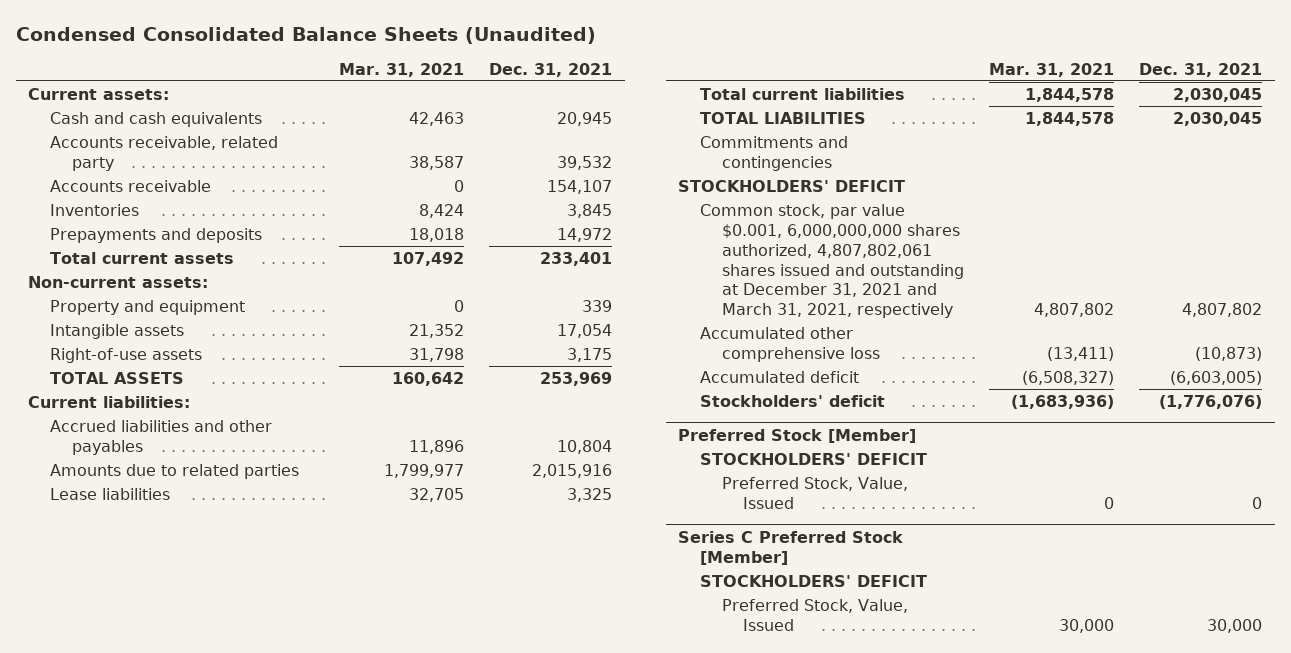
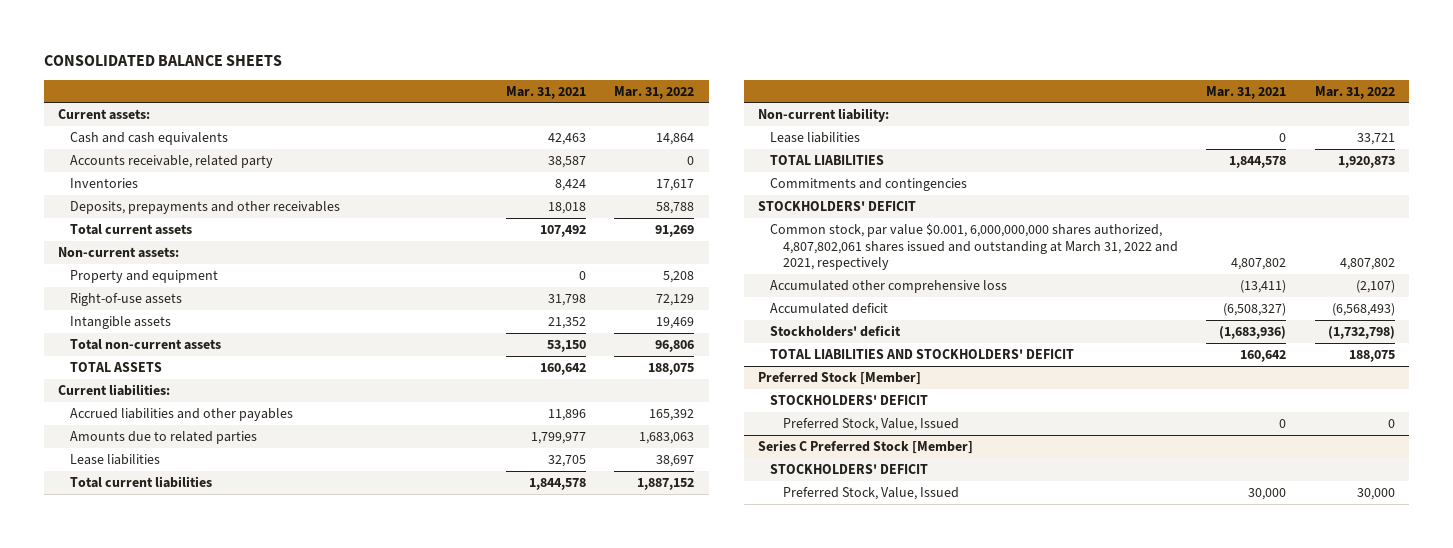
- Condensed Consolidated Balance Sheets (Unaudited)
+ CONSOLIDATED BALANCE SHEETS
- | Mar. 31, 2021 | Dec. 31, 2021
+ | Mar. 31, 2021 | Mar. 31, 2022
- Accounts receivable | 0 | 154,107
- Prepayments and deposits | 18,018 | 14,972
+ Deposits, prepayments and other receivables | 18,018 | 58,788
moved down: Intangible assets | 21,352 | 19,469
+ Total non-current assets | 53,150 | 96,806
+ Non-current liability:
+ Lease liabilities | 0 | 33,721
- Common stock, par value $0.001, 6,000,000,000 shares authorized, 4,807,802,061 shares issued and outstanding at December 31, 2021 and March 31, 2021, respectively | 4,807,802 | 4,807,802
+ Common stock, par value $0.001, 6,000,000,000 shares authorized, 4,807,802,061 shares issued and outstanding at March 31, 2022 and 2021, respectively | 4,807,802 | 4,807,802
+ TOTAL LIABILITIES AND STOCKHOLDERS' DEFICIT | 160,642 | 188,075

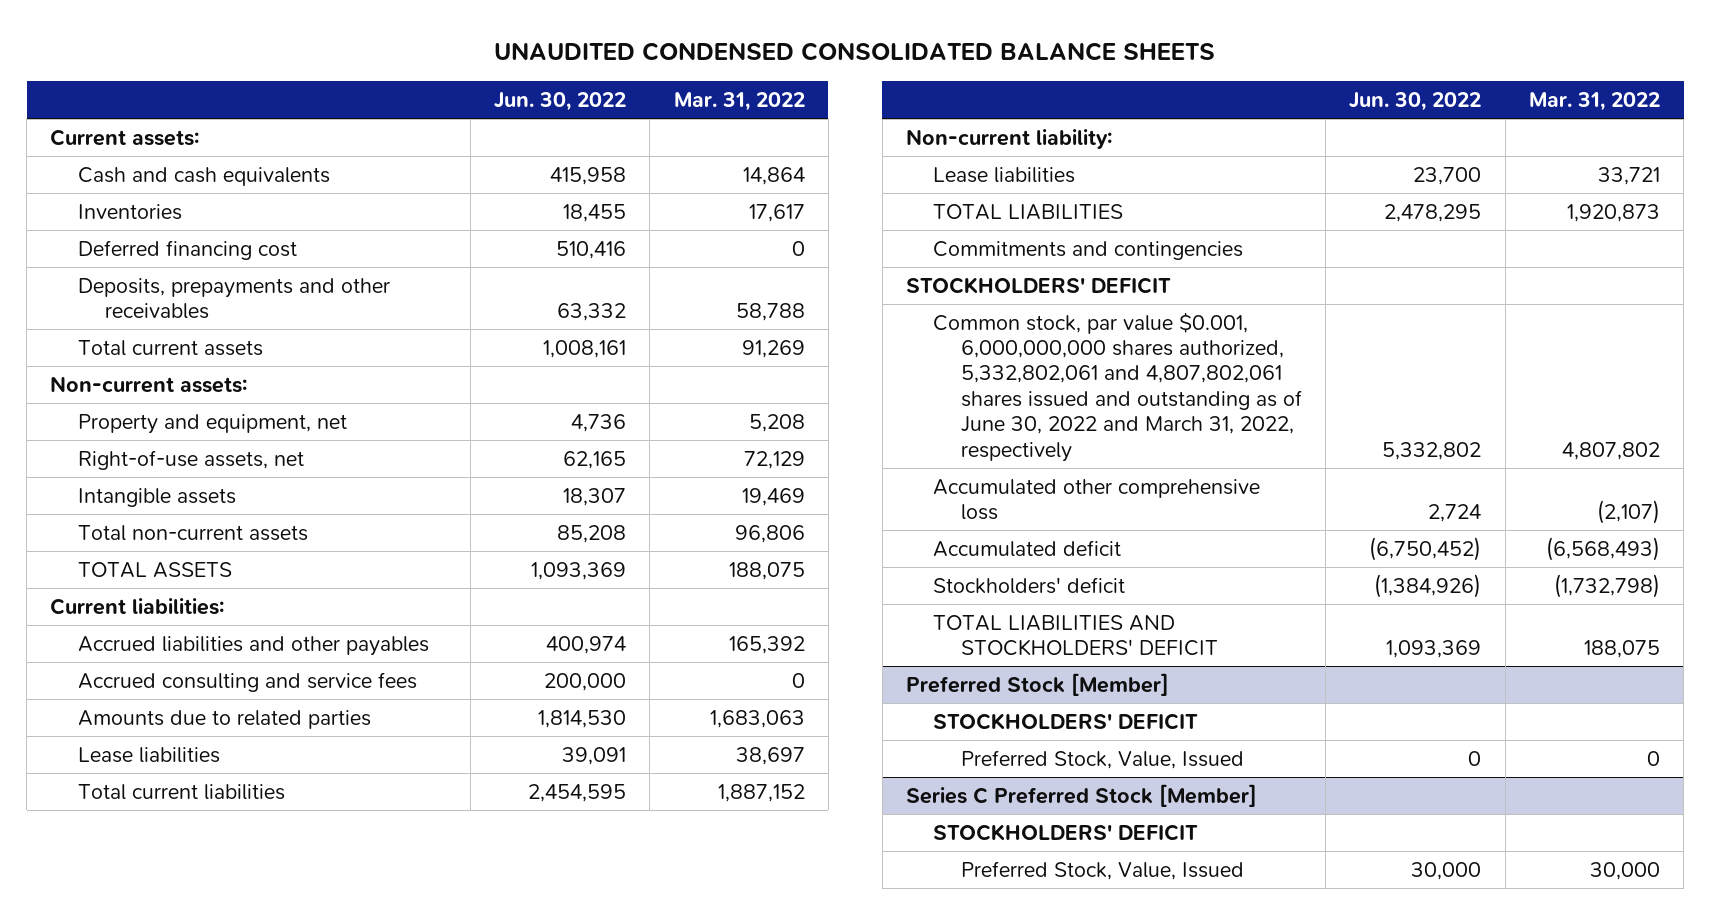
- CONSOLIDATED BALANCE SHEETS
+ UNAUDITED CONDENSED CONSOLIDATED BALANCE SHEETS
- | Mar. 31, 2021 | Mar. 31, 2022
+ | Jun. 30, 2022 | Mar. 31, 2022
- Accounts receivable, related party | 38,587 | 0
+ Deferred financing cost | 510,416 | 0
- Property and equipment | 0 | 5,208
- Right-of-use assets | 31,798 | 72,129
+ Property and equipment, net | 4,736 | 5,208
+ Right-of-use assets, net | 62,165 | 72,129
+ Accrued consulting and service fees | 200,000 | 0
- Common stock, par value $0.001, 6,000,000,000 shares authorized, 4,807,802,061 shares issued and outstanding at March 31, 2022 and 2021, respectively | 4,807,802 | 4,807,802
+ Common stock, par value $0.001, 6,000,000,000 shares authorized, 5,332,802,061 and 4,807,802,061 shares issued and outstanding as of June 30, 2022 and March 31, 2022, respectively | 5,332,802 | 4,807,802

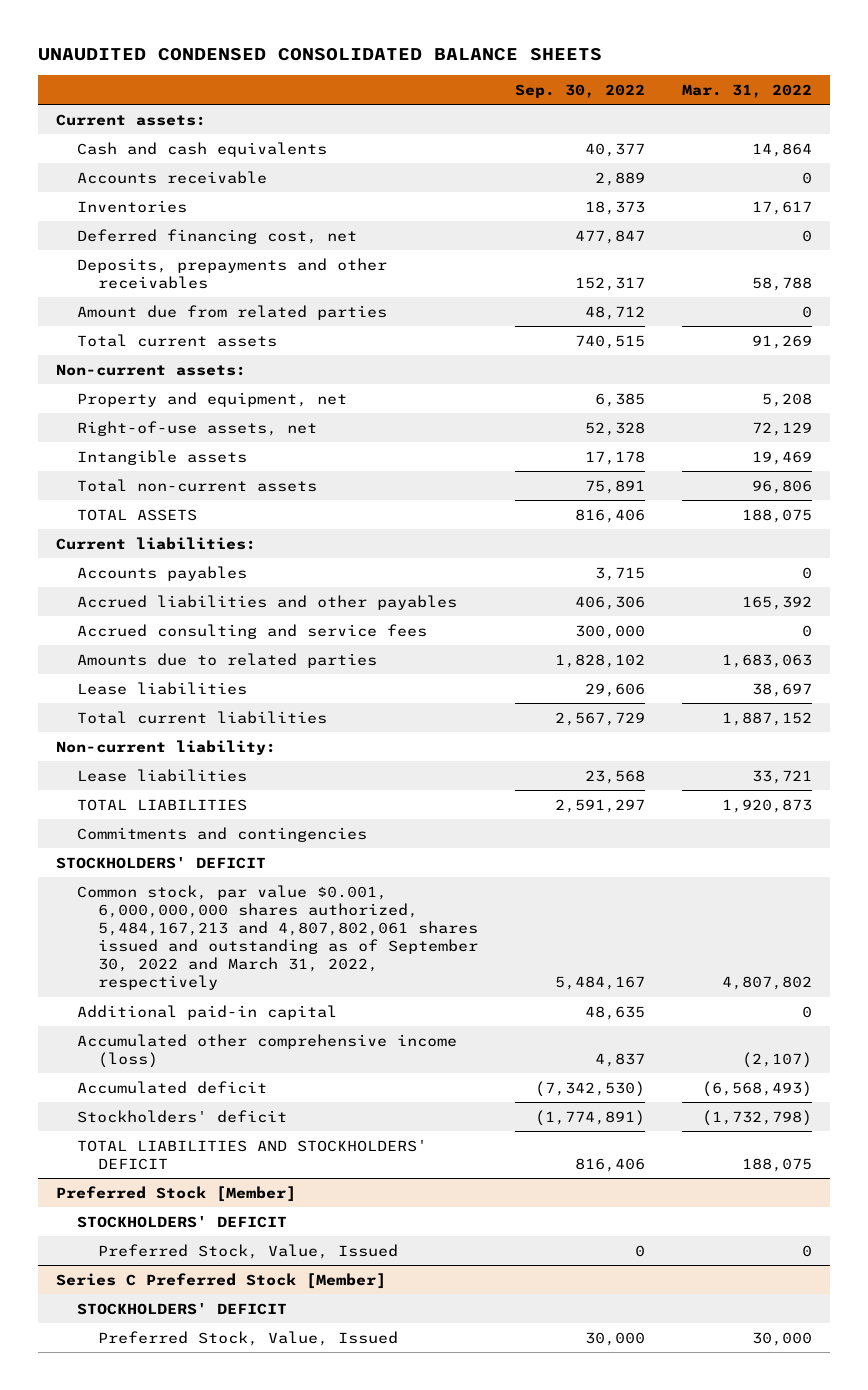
- | Jun. 30, 2022 | Mar. 31, 2022
+ | Sep. 30, 2022 | Mar. 31, 2022
+ Accounts receivable | 2,889 | 0
- Deferred financing cost | 510,416 | 0
+ Deferred financing cost, net | 477,847 | 0
+ Amount due from related parties | 48,712 | 0
+ Accounts payables | 3,715 | 0
- Common stock, par value $0.001, 6,000,000,000 shares authorized, 5,332,802,061 and 4,807,802,061 shares issued and outstanding as of June 30, 2022 and March 31, 2022, respectively | 5,332,802 | 4,807,802
- Accumulated other comprehensive loss | 2,724 | (2,107)
+ Common stock, par value $0.001, 6,000,000,000 shares authorized, 5,484,167,213 and 4,807,802,061 shares issued and outstanding as of September 30, 2022 and March 31, 2022, respectively | 5,484,167 | 4,807,802
+ Additional paid-in capital | 48,635 | 0
+ Accumulated other comprehensive income (loss) | 4,837 | (2,107)

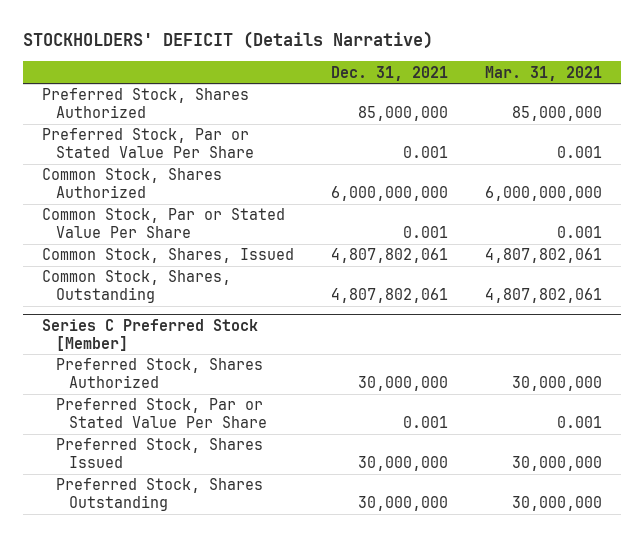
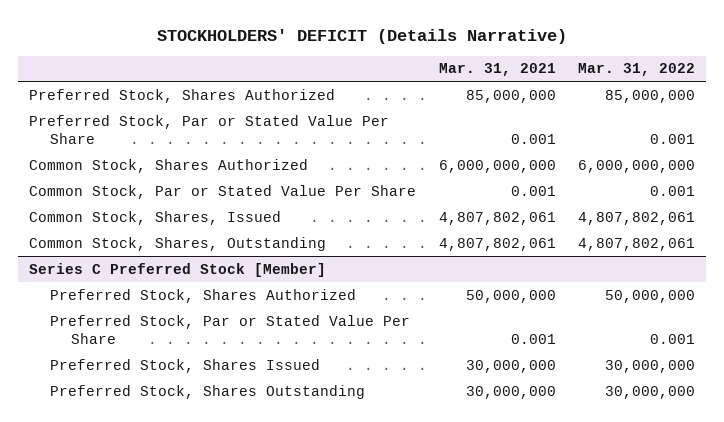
- | Dec. 31, 2021 | Mar. 31, 2021
+ | Mar. 31, 2021 | Mar. 31, 2022
@ Series C Preferred Stock [Member]
- Preferred Stock, Shares Authorized | 30,000,000 | 30,000,000
+ Preferred Stock, Shares Authorized | 50,000,000 | 50,000,000

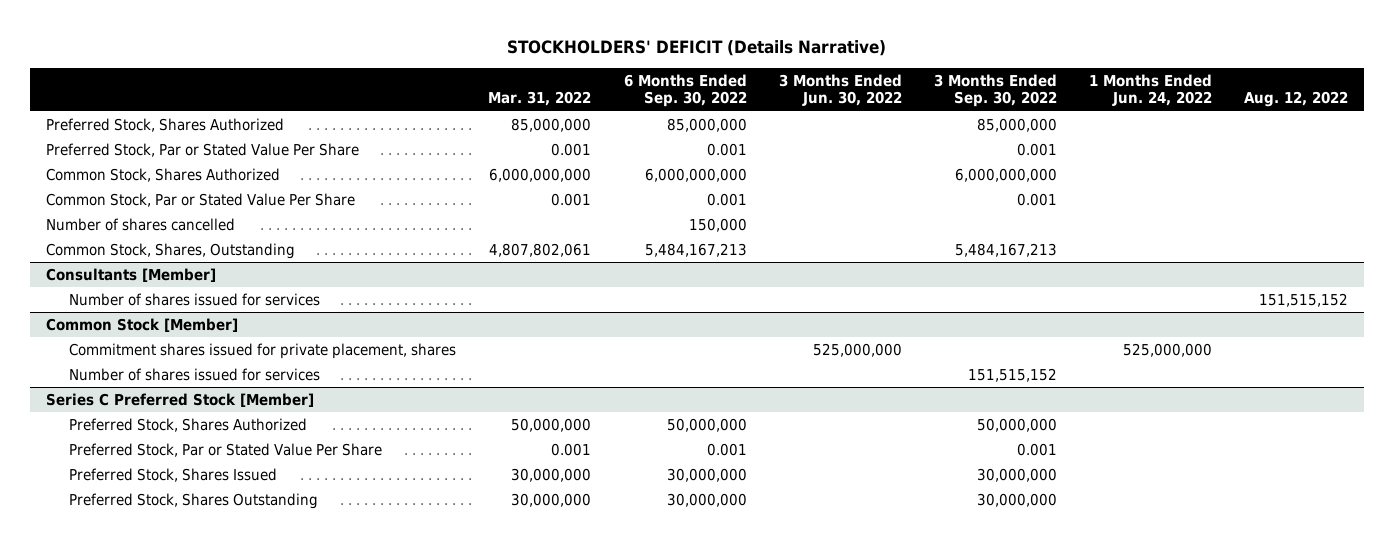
- | Mar. 31, 2021 | Mar. 31, 2022
+ | Mar. 31, 2022 | 6 Months Ended Sep. 30, 2022 | 3 Months Ended Jun. 30, 2022 | 3 Months Ended Sep. 30, 2022 | 1 Months Ended Jun. 24, 2022 | Aug. 12, 2022
- Common Stock, Shares, Issued | 4,807,802,061 | 4,807,802,061
+ Number of shares cancelled | | 150,000 | | | |
+ Consultants [Member]
+ Number of shares issued for services | | | | | | 151,515,152
+ Common Stock [Member]
+ Commitment shares issued for private placement, shares | | | 525,000,000 | | 525,000,000 |
+ Number of shares issued for services | | | | 151,515,152 | |

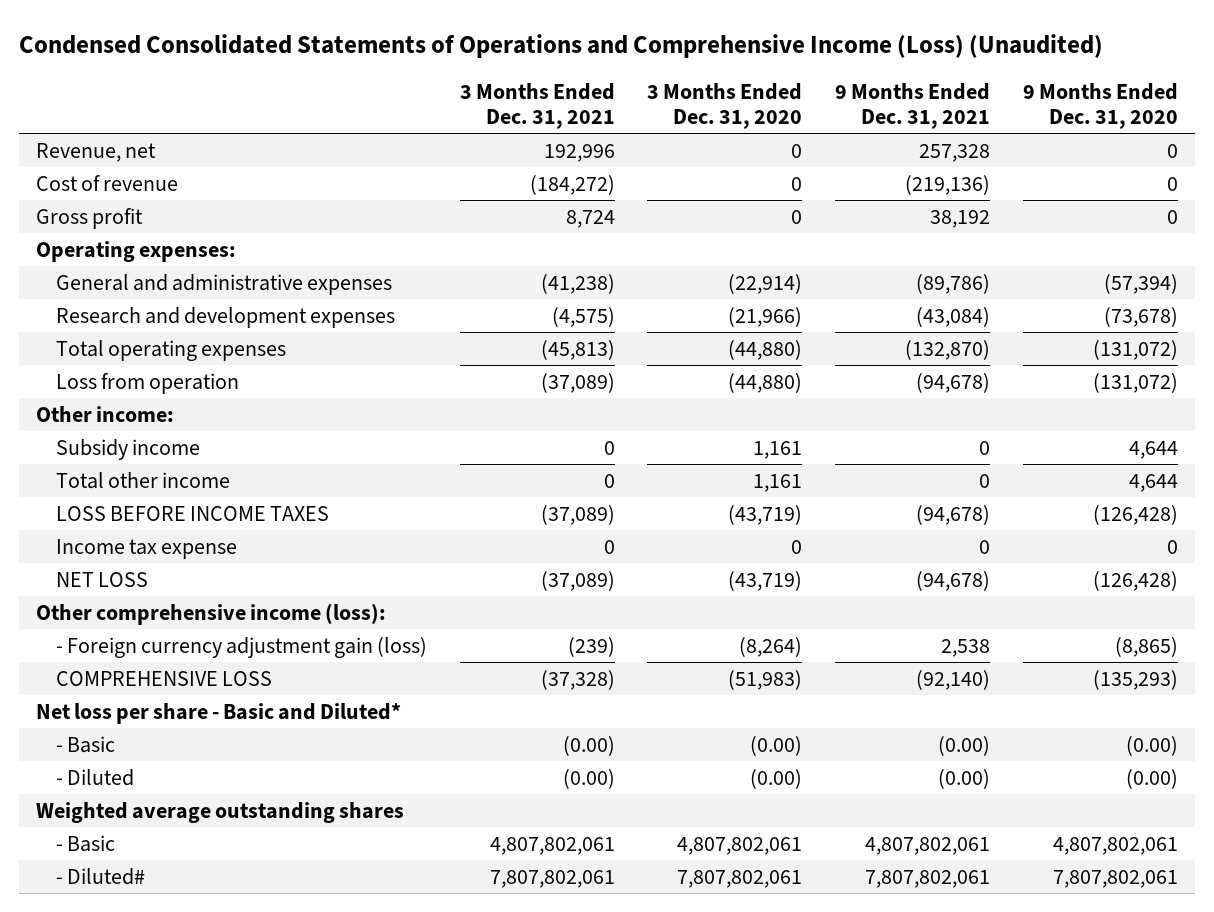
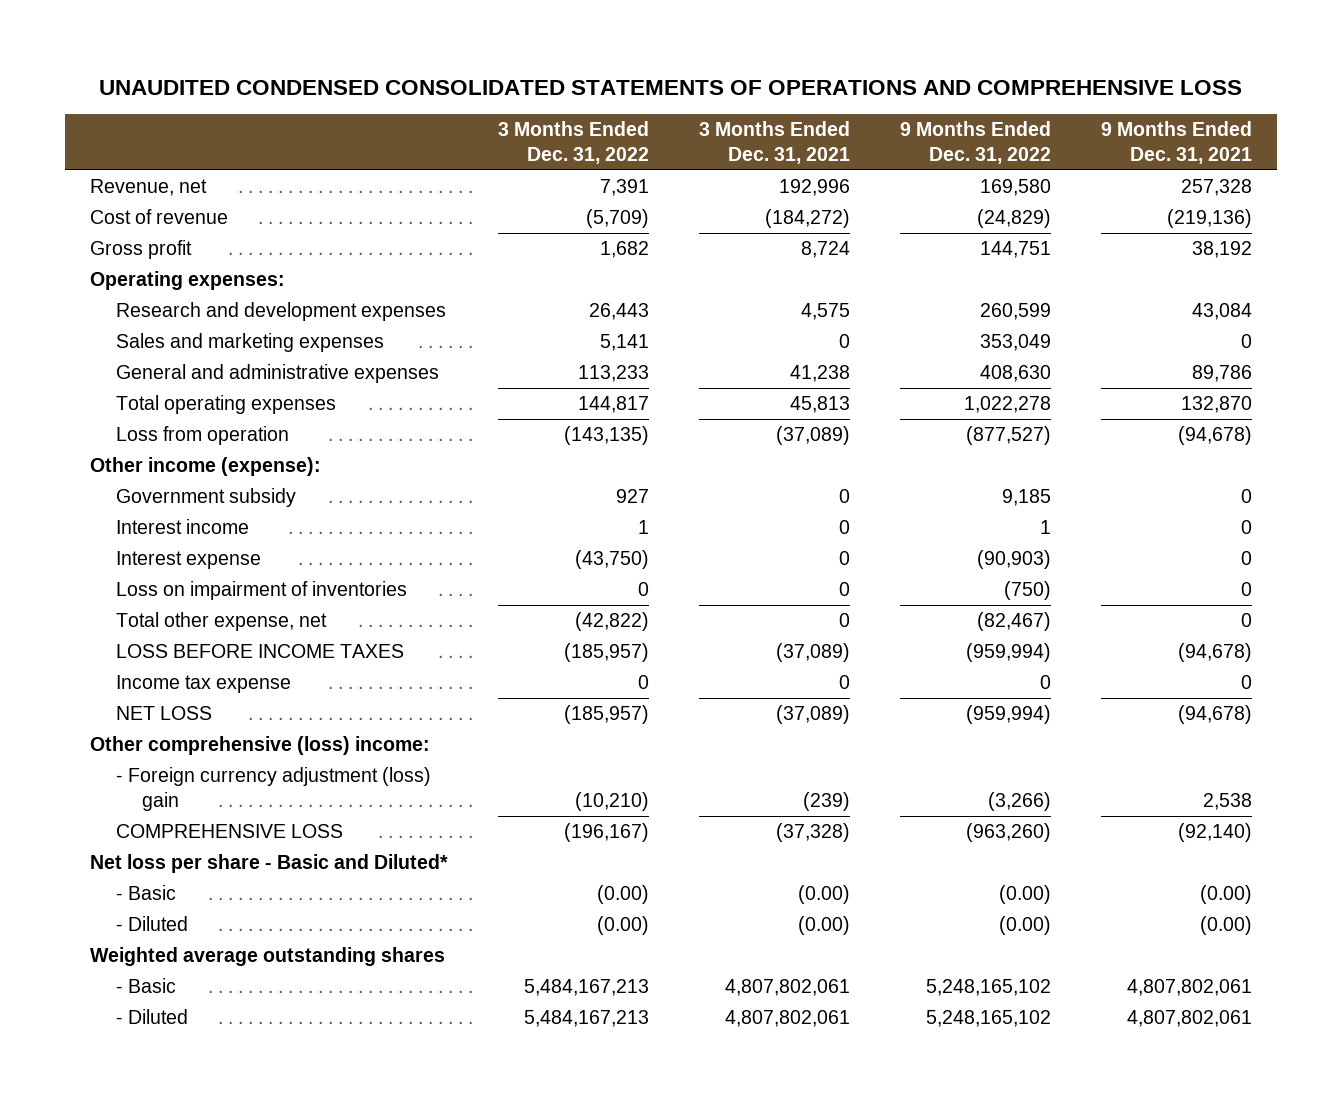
- Condensed Consolidated Statements of Operations and Comprehensive Income (Loss) (Unaudited)
+ UNAUDITED CONDENSED CONSOLIDATED STATEMENTS OF OPERATIONS AND COMPREHENSIVE LOSS
- | 3 Months Ended Dec. 31, 2021 | 3 Months Ended Dec. 31, 2020 | 9 Months Ended Dec. 31, 2021 | 9 Months Ended Dec. 31, 2020
+ | 3 Months Ended Dec. 31, 2022 | 3 Months Ended Dec. 31, 2021 | 9 Months Ended Dec. 31, 2022 | 9 Months Ended Dec. 31, 2021
- General and administrative expenses | (41,238) | (22,914) | (89,786) | (57,394)
- Research and development expenses | (4,575) | (21,966) | (43,084) | (73,678)
- Total operating expenses | (45,813) | (44,880) | (132,870) | (131,072)
+ Research and development expenses | 26,443 | 4,575 | 260,599 | 43,084
+ Sales and marketing expenses | 5,141 | 0 | 353,049 | 0
+ General and administrative expenses | 113,233 | 41,238 | 408,630 | 89,786
+ Total operating expenses | 144,817 | 45,813 | 1,022,278 | 132,870
- Other income:
- Subsidy income | 0 | 1,161 | 0 | 4,644
- Total other income | 0 | 1,161 | 0 | 4,644
+ Other income (expense):
+ Government subsidy | 927 | 0 | 9,185 | 0
+ Interest income | 1 | 0 | 1 | 0
+ Interest expense | (43,750) | 0 | (90,903) | 0
+ Loss on impairment of inventories | 0 | 0 | (750) | 0
+ Total other expense, net | (42,822) | 0 | (82,467) | 0
- Other comprehensive income (loss):
- - Foreign currency adjustment gain (loss) | (239) | (8,264) | 2,538 | (8,865)
+ Other comprehensive (loss) income:
+ - Foreign currency adjustment (loss) gain | (10,210) | (239) | (3,266) | 2,538
- - Diluted# | 7,807,802,061 | 7,807,802,061 | 7,807,802,061 | 7,807,802,061
+ - Diluted | 5,484,167,213 | 4,807,802,061 | 5,248,165,102 | 4,807,802,061

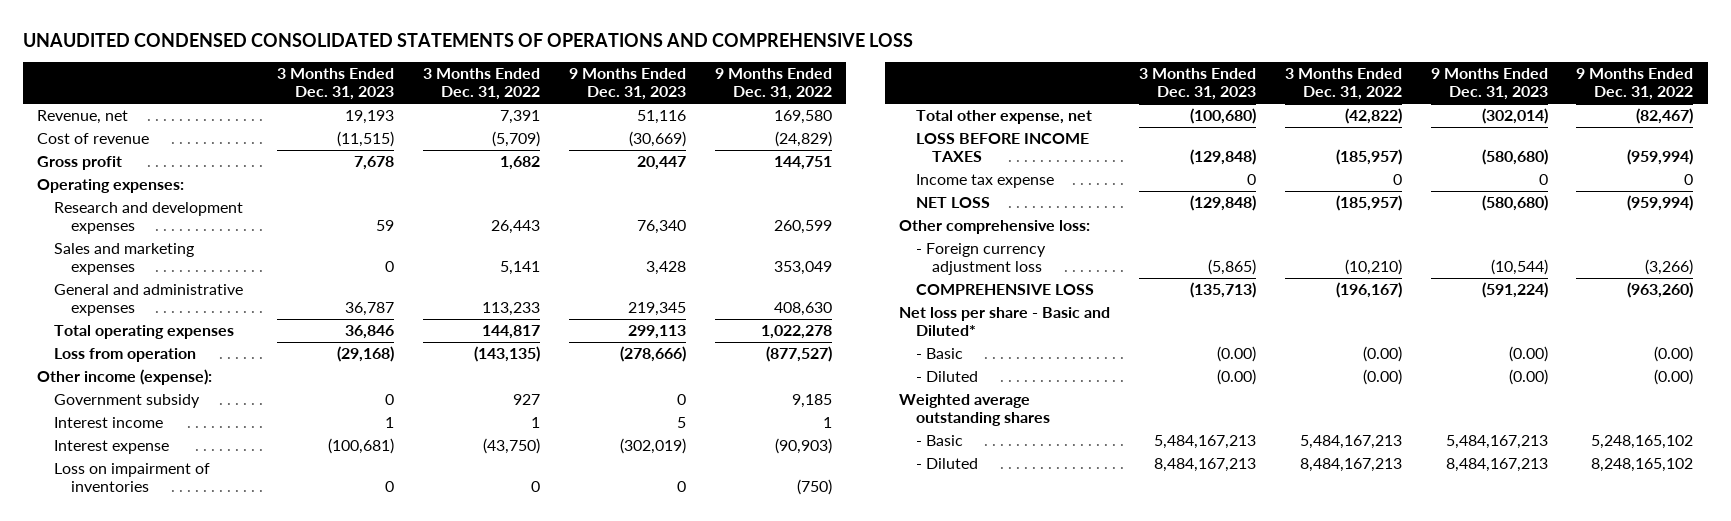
- | 3 Months Ended Dec. 31, 2022 | 3 Months Ended Dec. 31, 2021 | 9 Months Ended Dec. 31, 2022 | 9 Months Ended Dec. 31, 2021
+ | 3 Months Ended Dec. 31, 2023 | 3 Months Ended Dec. 31, 2022 | 9 Months Ended Dec. 31, 2023 | 9 Months Ended Dec. 31, 2022
- Other comprehensive (loss) income:
- - Foreign currency adjustment (loss) gain | (10,210) | (239) | (3,266) | 2,538
+ Other comprehensive loss:
+ - Foreign currency adjustment loss | (5,865) | (10,210) | (10,544) | (3,266)
- - Diluted | 5,484,167,213 | 4,807,802,061 | 5,248,165,102 | 4,807,802,061
+ - Diluted | 8,484,167,213 | 8,484,167,213 | 8,484,167,213 | 8,248,165,102

